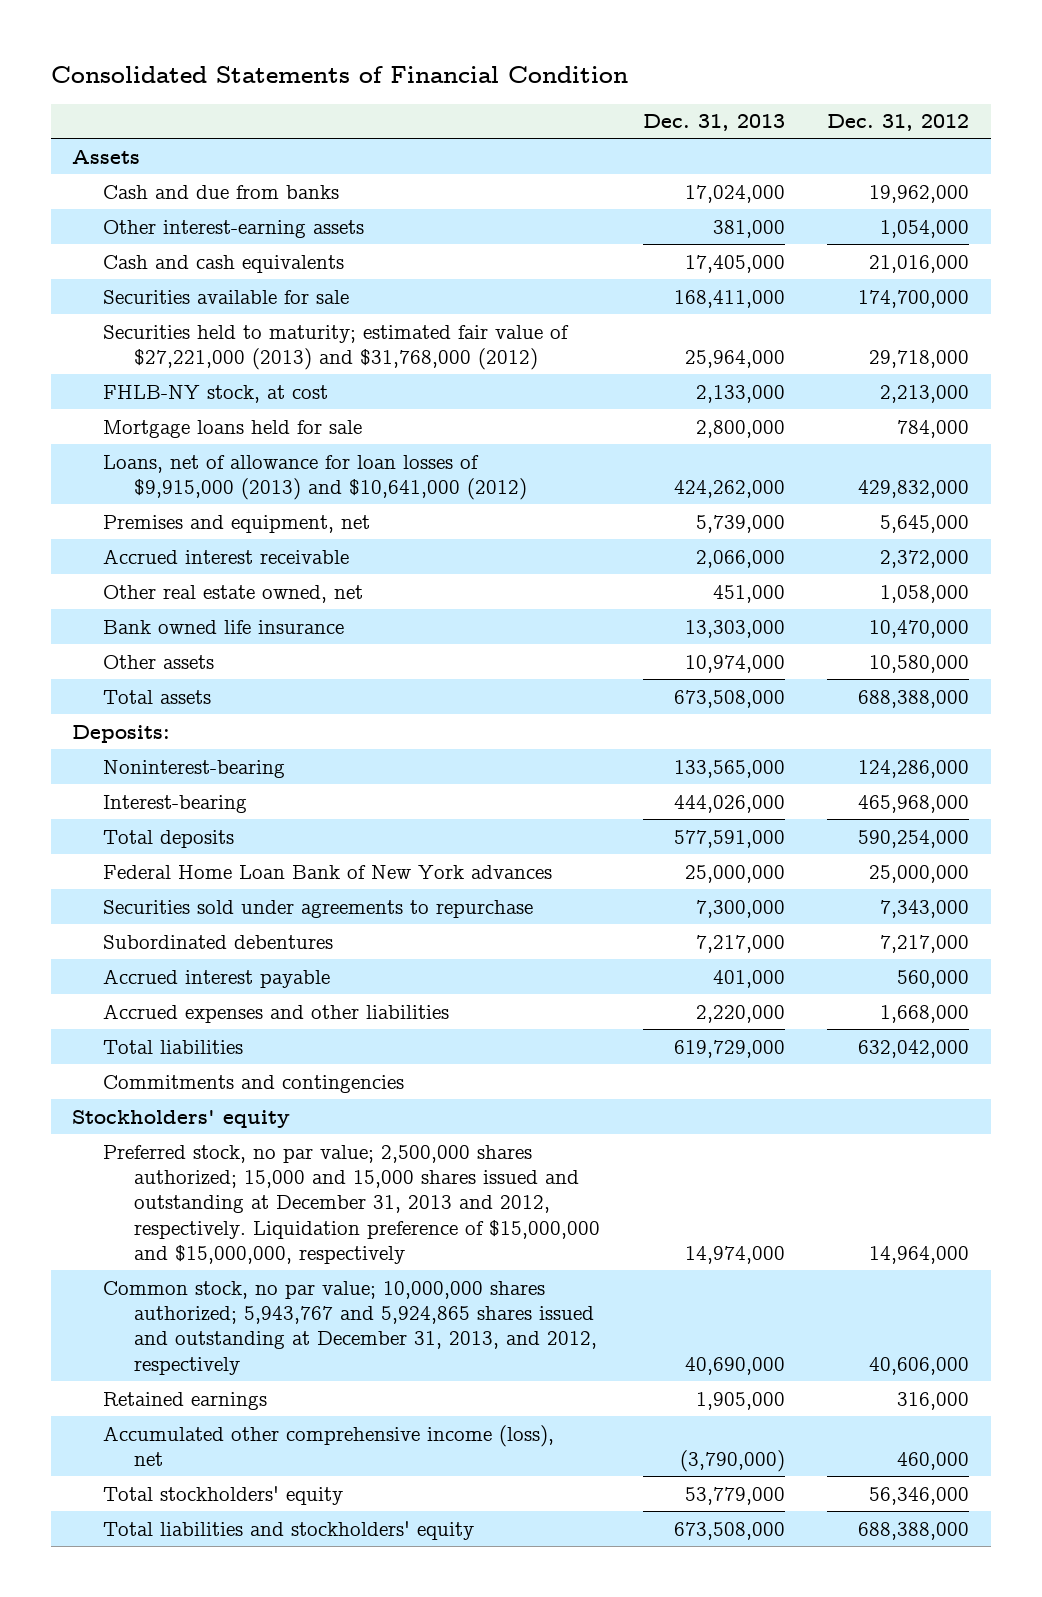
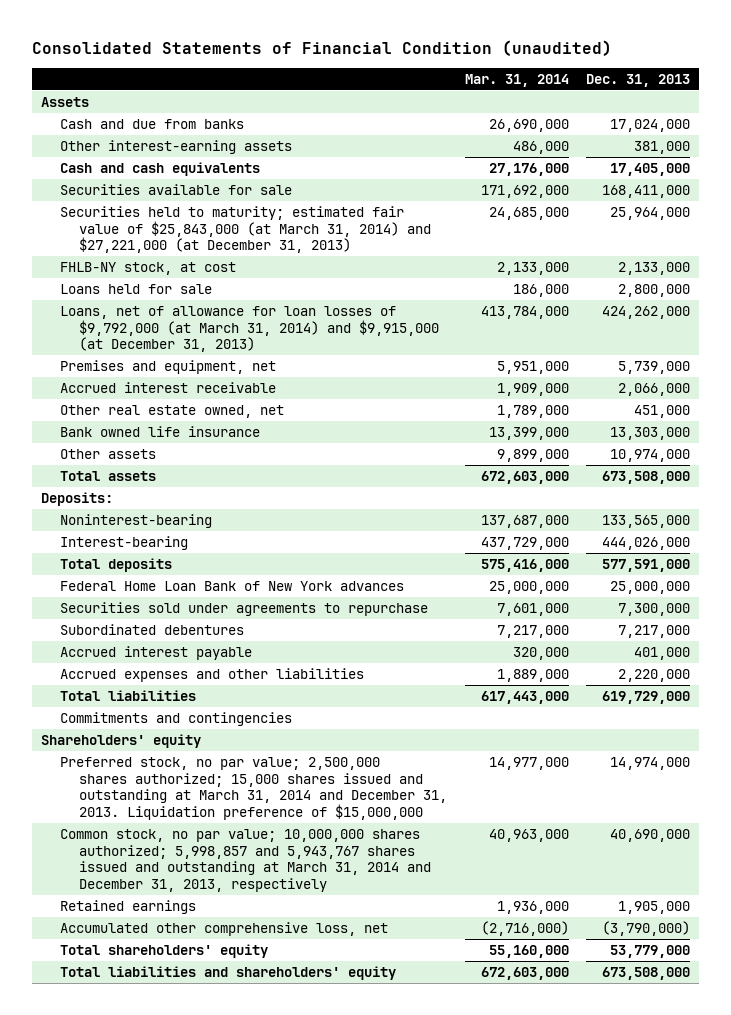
- Consolidated Statements of Financial Condition
+ Consolidated Statements of Financial Condition (unaudited)
- | Dec. 31, 2013 | Dec. 31, 2012
+ | Mar. 31, 2014 | Dec. 31, 2013
- Securities held to maturity; estimated fair value of $27,221,000 (2013) and $31,768,000 (2012) | 25,964,000 | 29,718,000
+ Securities held to maturity; estimated fair value of $25,843,000 (at March 31, 2014) and $27,221,000 (at December 31, 2013) | 24,685,000 | 25,964,000
- Mortgage loans held for sale | 2,800,000 | 784,000
- Loans, net of allowance for loan losses of $9,915,000 (2013) and $10,641,000 (2012) | 424,262,000 | 429,832,000
+ Loans held for sale | 186,000 | 2,800,000
+ Loans, net of allowance for loan losses of $9,792,000 (at March 31, 2014) and $9,915,000 (at December 31, 2013) | 413,784,000 | 424,262,000
- Stockholders' equity
- Preferred stock, no par value; 2,500,000 shares authorized; 15,000 and 15,000 shares issued and outstanding at December 31, 2013 and 2012, respectively. Liquidation preference of $15,000,000 and $15,000,000, respectively | 14,974,000 | 14,964,000
- Common stock, no par value; 10,000,000 shares authorized; 5,943,767 and 5,924,865 shares issued and outstanding at December 31, 2013, and 2012, respectively | 40,690,000 | 40,606,000
+ Shareholders' equity
+ Preferred stock, no par value; 2,500,000 shares authorized; 15,000 shares issued and outstanding at March 31, 2014 and December 31, 2013. Liquidation preference of $15,000,000 | 14,977,000 | 14,974,000
+ Common stock, no par value; 10,000,000 shares authorized; 5,998,857 and 5,943,767 shares issued and outstanding at March 31, 2014 and December 31, 2013, respectively | 40,963,000 | 40,690,000
- Accumulated other comprehensive income (loss), net | (3,790,000) | 460,000
- Total stockholders' equity | 53,779,000 | 56,346,000
- Total liabilities and stockholders' equity | 673,508,000 | 688,388,000
+ Accumulated other comprehensive loss, net | (2,716,000) | (3,790,000)
+ Total shareholders' equity | 55,160,000 | 53,779,000
+ Total liabilities and shareholders' equity | 672,603,000 | 673,508,000

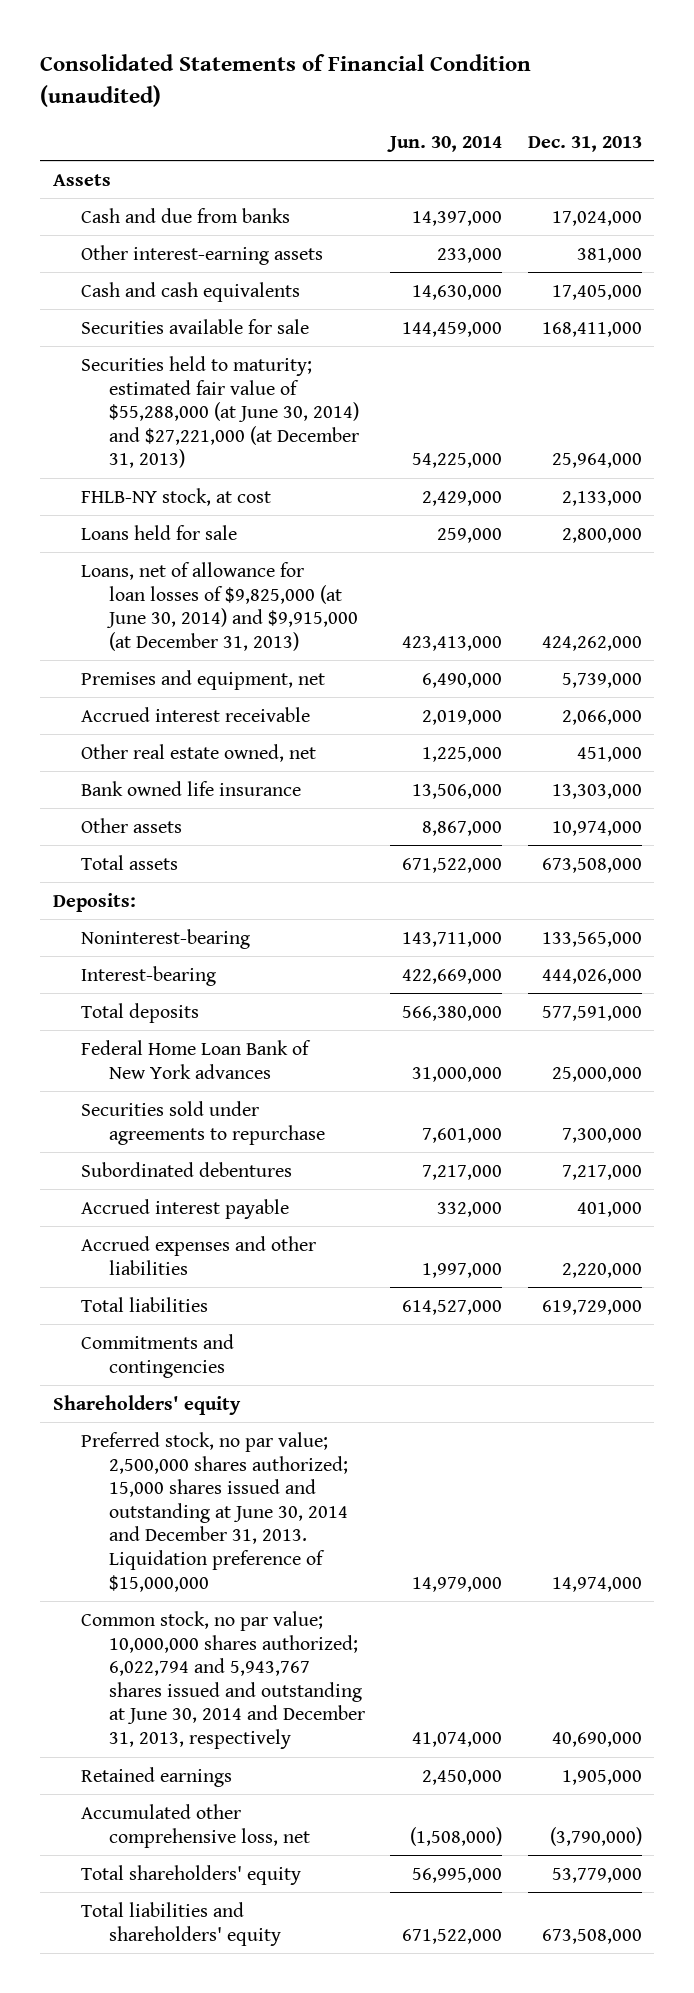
- | Mar. 31, 2014 | Dec. 31, 2013
+ | Jun. 30, 2014 | Dec. 31, 2013
- Securities held to maturity; estimated fair value of $25,843,000 (at March 31, 2014) and $27,221,000 (at December 31, 2013) | 24,685,000 | 25,964,000
+ Securities held to maturity; estimated fair value of $55,288,000 (at June 30, 2014) and $27,221,000 (at December 31, 2013) | 54,225,000 | 25,964,000
- Loans, net of allowance for loan losses of $9,792,000 (at March 31, 2014) and $9,915,000 (at December 31, 2013) | 413,784,000 | 424,262,000
+ Loans, net of allowance for loan losses of $9,825,000 (at June 30, 2014) and $9,915,000 (at December 31, 2013) | 423,413,000 | 424,262,000
- Preferred stock, no par value; 2,500,000 shares authorized; 15,000 shares issued and outstanding at March 31, 2014 and December 31, 2013. Liquidation preference of $15,000,000 | 14,977,000 | 14,974,000
- Common stock, no par value; 10,000,000 shares authorized; 5,998,857 and 5,943,767 shares issued and outstanding at March 31, 2014 and December 31, 2013, respectively | 40,963,000 | 40,690,000
+ Preferred stock, no par value; 2,500,000 shares authorized; 15,000 shares issued and outstanding at June 30, 2014 and December 31, 2013. Liquidation preference of $15,000,000 | 14,979,000 | 14,974,000
+ Common stock, no par value; 10,000,000 shares authorized; 6,022,794 and 5,943,767 shares issued and outstanding at June 30, 2014 and December 31, 2013, respectively | 41,074,000 | 40,690,000

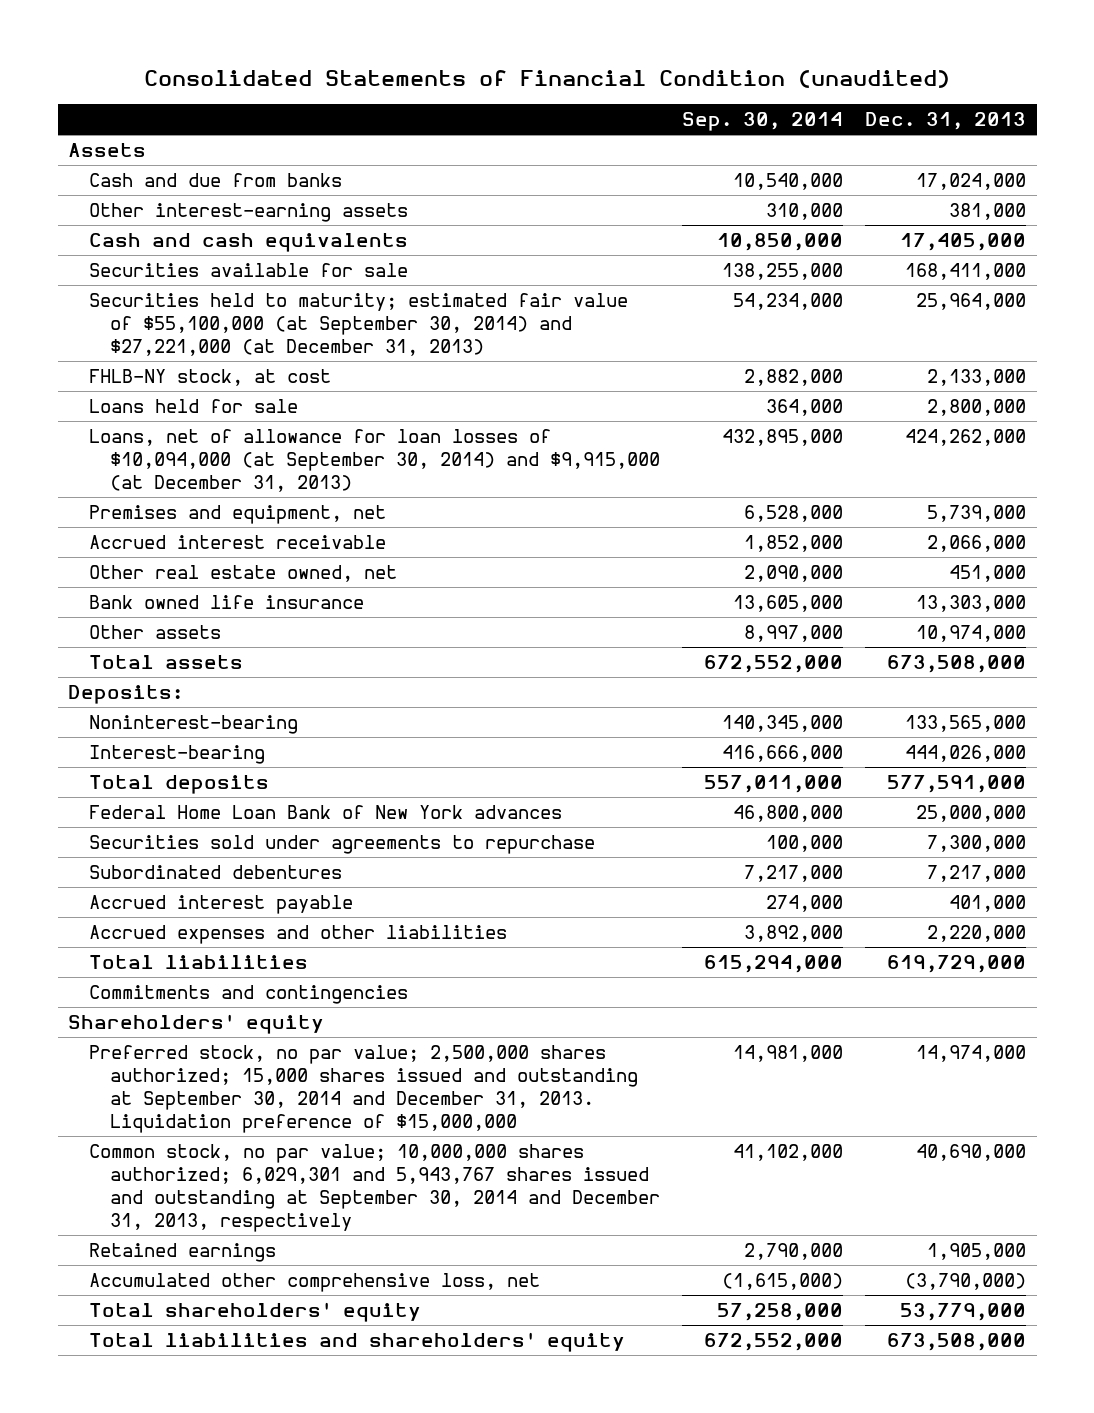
- | Jun. 30, 2014 | Dec. 31, 2013
+ | Sep. 30, 2014 | Dec. 31, 2013
- Securities held to maturity; estimated fair value of $55,288,000 (at June 30, 2014) and $27,221,000 (at December 31, 2013) | 54,225,000 | 25,964,000
+ Securities held to maturity; estimated fair value of $55,100,000 (at September 30, 2014) and $27,221,000 (at December 31, 2013) | 54,234,000 | 25,964,000
- Loans, net of allowance for loan losses of $9,825,000 (at June 30, 2014) and $9,915,000 (at December 31, 2013) | 423,413,000 | 424,262,000
+ Loans, net of allowance for loan losses of $10,094,000 (at September 30, 2014) and $9,915,000 (at December 31, 2013) | 432,895,000 | 424,262,000
- Preferred stock, no par value; 2,500,000 shares authorized; 15,000 shares issued and outstanding at June 30, 2014 and December 31, 2013. Liquidation preference of $15,000,000 | 14,979,000 | 14,974,000
- Common stock, no par value; 10,000,000 shares authorized; 6,022,794 and 5,943,767 shares issued and outstanding at June 30, 2014 and December 31, 2013, respectively | 41,074,000 | 40,690,000
+ Preferred stock, no par value; 2,500,000 shares authorized; 15,000 shares issued and outstanding at September 30, 2014 and December 31, 2013. Liquidation preference of $15,000,000 | 14,981,000 | 14,974,000
+ Common stock, no par value; 10,000,000 shares authorized; 6,029,301 and 5,943,767 shares issued and outstanding at September 30, 2014 and December 31, 2013, respectively | 41,102,000 | 40,690,000

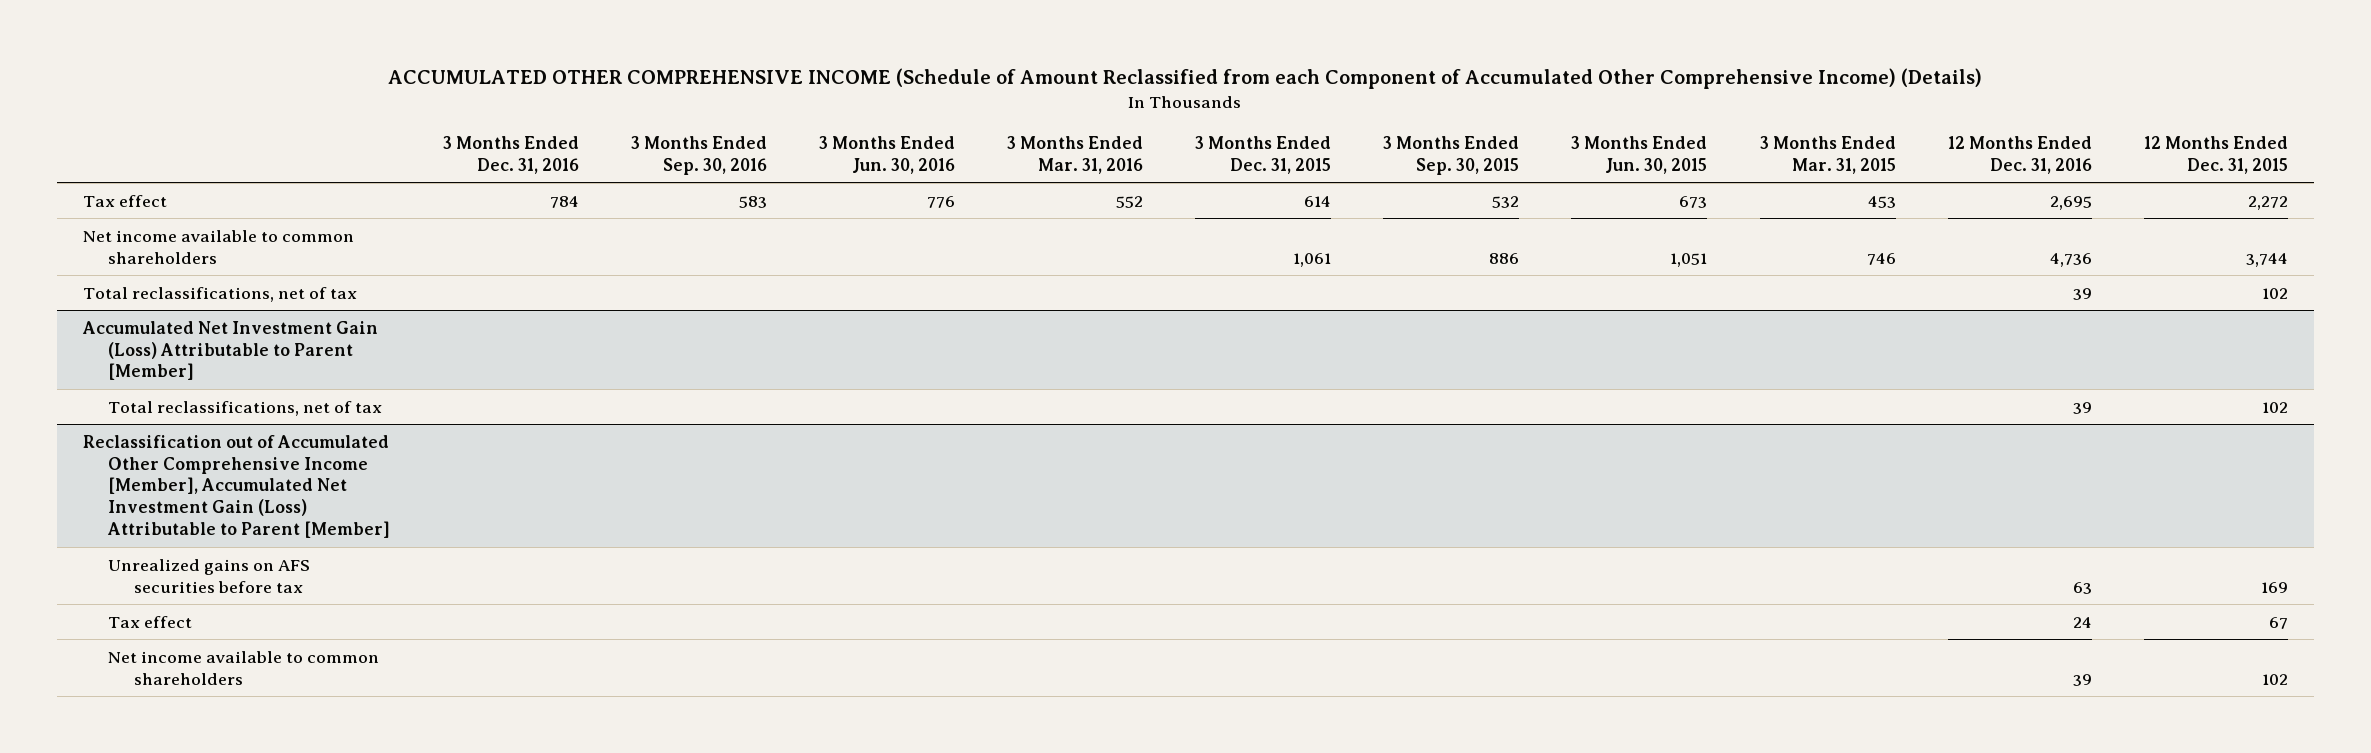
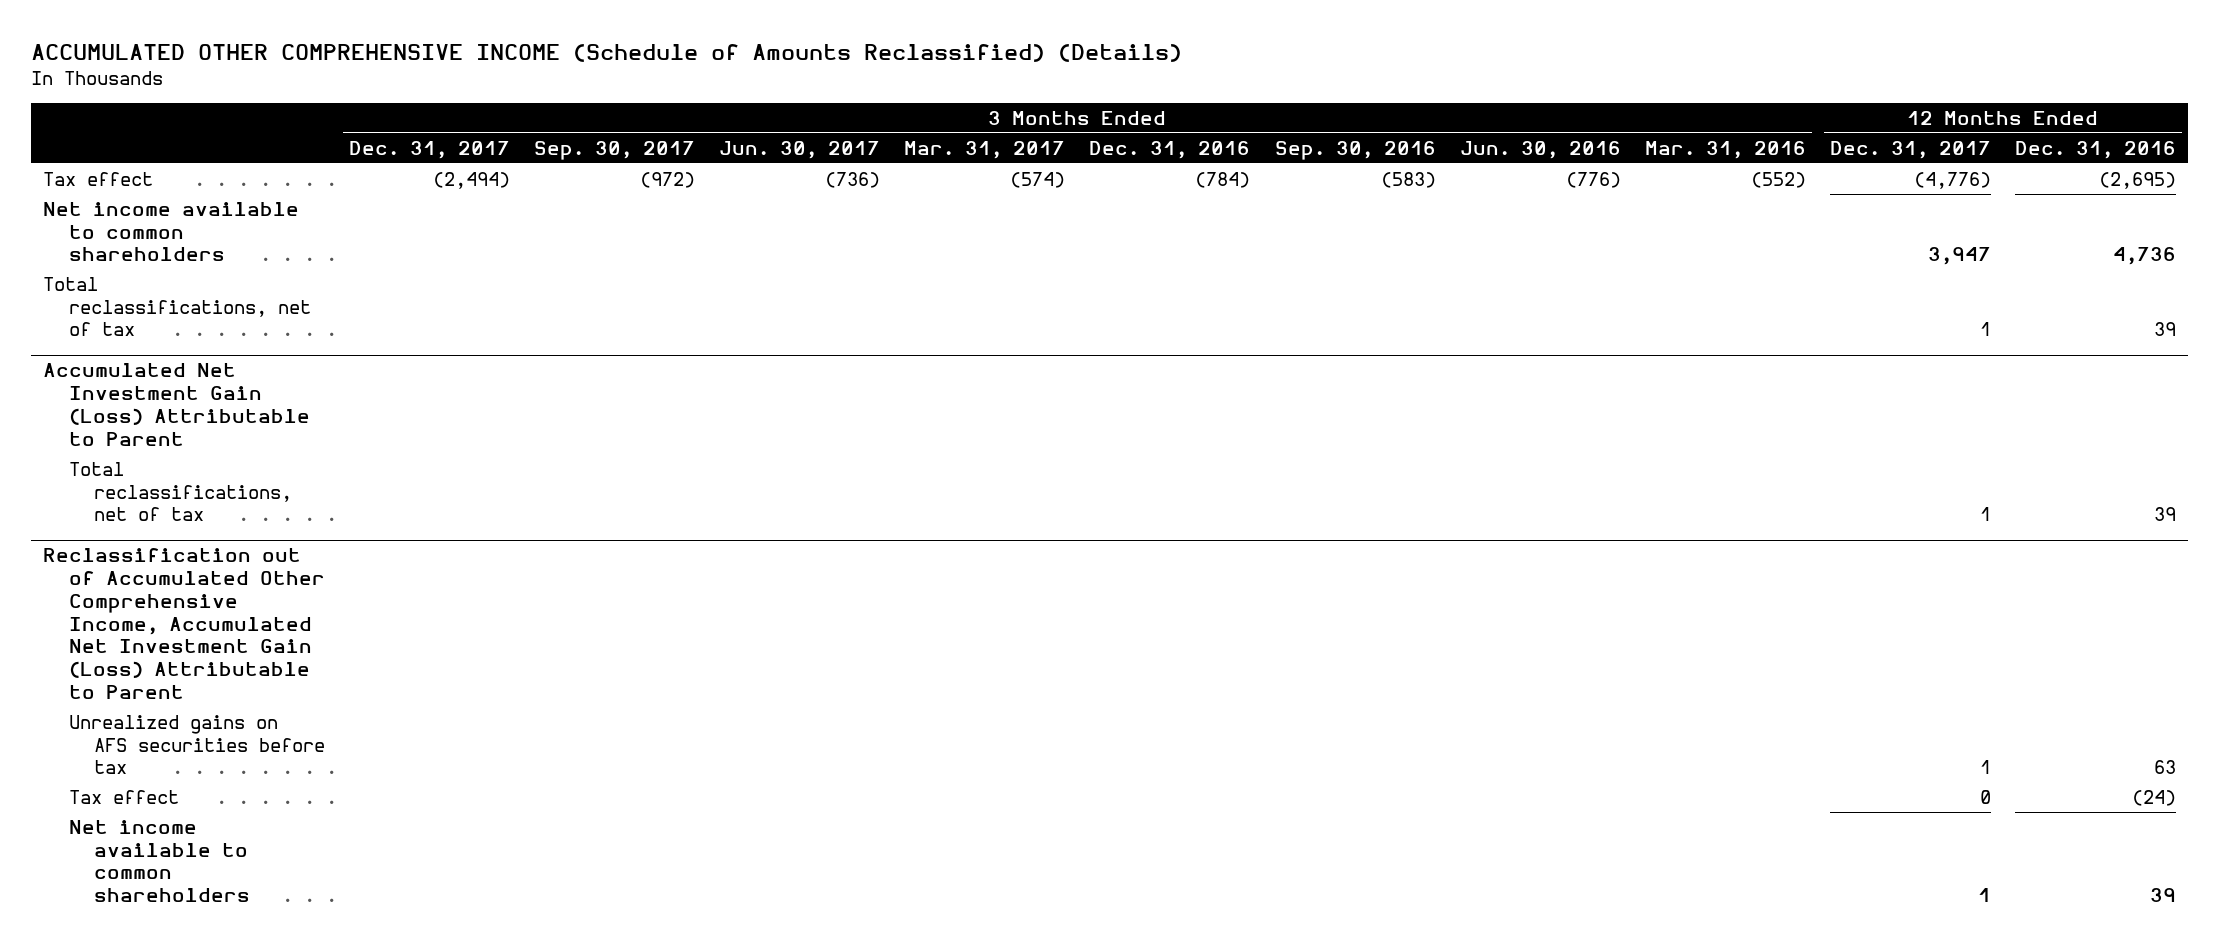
- ACCUMULATED OTHER COMPREHENSIVE INCOME (Schedule of Amount Reclassified from each Component of Accumulated Other Comprehensive Income) (Details)
+ ACCUMULATED OTHER COMPREHENSIVE INCOME (Schedule of Amounts Reclassified) (Details)
- | 3 Months Ended Dec. 31, 2016 | 3 Months Ended Sep. 30, 2016 | 3 Months Ended Jun. 30, 2016 | 3 Months Ended Mar. 31, 2016 | 3 Months Ended Dec. 31, 2015 | 3 Months Ended Sep. 30, 2015 | 3 Months Ended Jun. 30, 2015 | 3 Months Ended Mar. 31, 2015 | 12 Months Ended Dec. 31, 2016 | 12 Months Ended Dec. 31, 2015
+ | 3 Months Ended Dec. 31, 2017 | 3 Months Ended Sep. 30, 2017 | 3 Months Ended Jun. 30, 2017 | 3 Months Ended Mar. 31, 2017 | 3 Months Ended Dec. 31, 2016 | 3 Months Ended Sep. 30, 2016 | 3 Months Ended Jun. 30, 2016 | 3 Months Ended Mar. 31, 2016 | 12 Months Ended Dec. 31, 2017 | 12 Months Ended Dec. 31, 2016
- Tax effect | 784 | 583 | 776 | 552 | 614 | 532 | 673 | 453 | 2,695 | 2,272
+ Tax effect | (2,494) | (972) | (736) | (574) | (784) | (583) | (776) | (552) | (4,776) | (2,695)
- Accumulated Net Investment Gain (Loss) Attributable to Parent [Member]
+ Accumulated Net Investment Gain (Loss) Attributable to Parent
- Reclassification out of Accumulated Other Comprehensive Income [Member], Accumulated Net Investment Gain (Loss) Attributable to Parent [Member]
+ Reclassification out of Accumulated Other Comprehensive Income, Accumulated Net Investment Gain (Loss) Attributable to Parent
- Tax effect | | | | | | | | | 24 | 67
+ Tax effect | | | | | | | | | 0 | (24)

